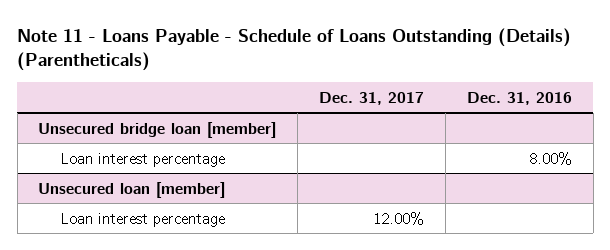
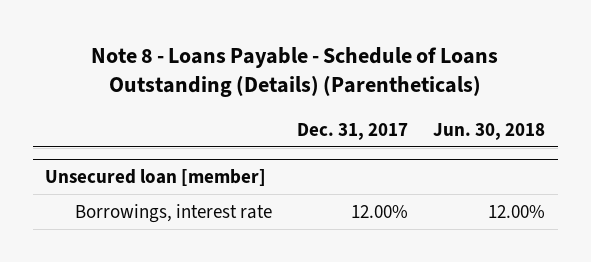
- Note 11 - Loans Payable - Schedule of Loans Outstanding (Details) (Parentheticals)
+ Note 8 - Loans Payable - Schedule of Loans Outstanding (Details) (Parentheticals)
- | Dec. 31, 2017 | Dec. 31, 2016
+ | Dec. 31, 2017 | Jun. 30, 2018
- Unsecured bridge loan [member]
- Loan interest percentage | | 8.00%
@ Unsecured loan [member]
- Loan interest percentage | 12.00% |
+ Borrowings, interest rate | 12.00% | 12.00%

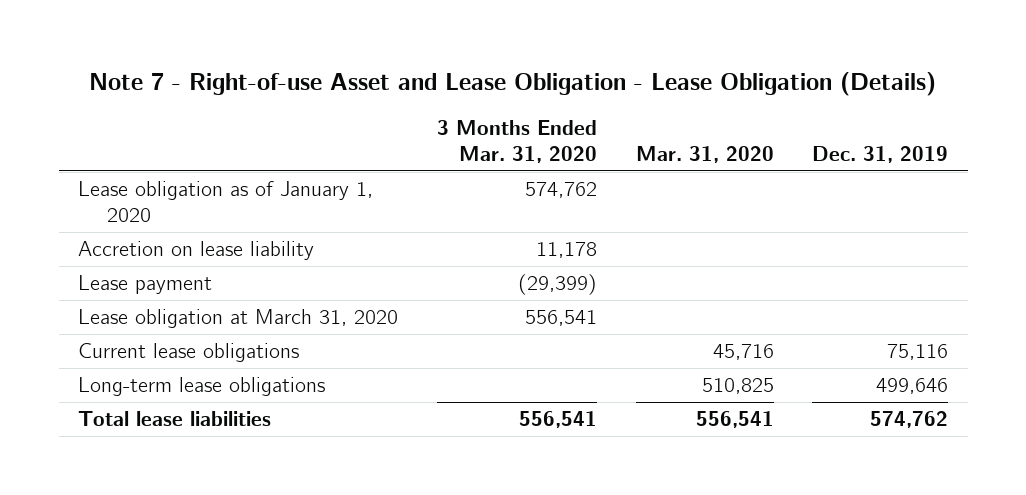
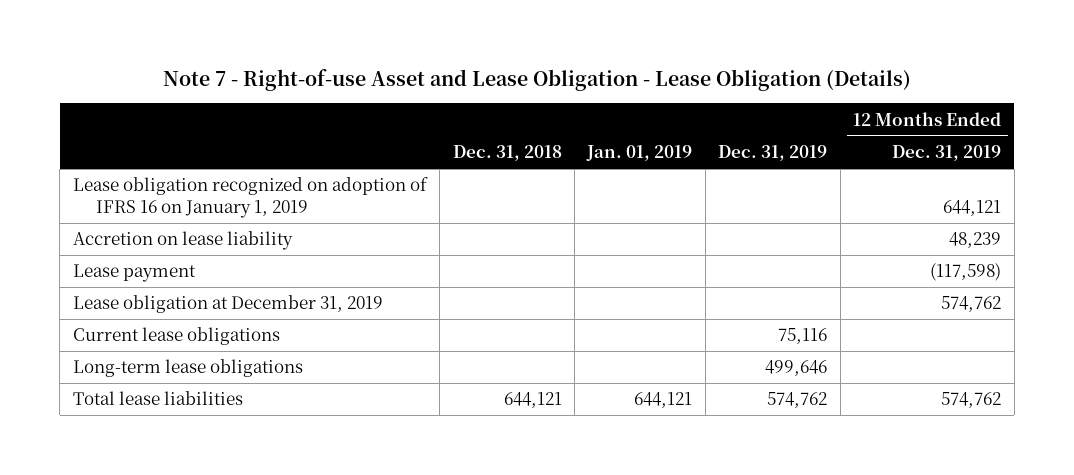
- | 3 Months Ended Mar. 31, 2020 | Mar. 31, 2020 | Dec. 31, 2019
+ | Dec. 31, 2018 | Jan. 01, 2019 | Dec. 31, 2019 | 12 Months Ended Dec. 31, 2019
- Lease obligation as of January 1, 2020 | 574,762 | |
+ Lease obligation recognized on adoption of IFRS 16 on January 1, 2019 | | | | 644,121
- Lease obligation at March 31, 2020 | 556,541 | |
+ Lease obligation at December 31, 2019 | | | | 574,762

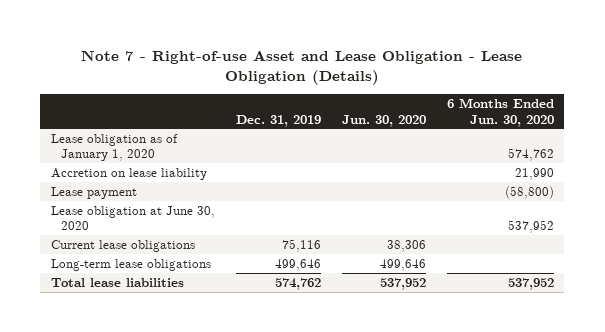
- | Dec. 31, 2018 | Jan. 01, 2019 | Dec. 31, 2019 | 12 Months Ended Dec. 31, 2019
+ | Dec. 31, 2019 | Jun. 30, 2020 | 6 Months Ended Jun. 30, 2020
- Lease obligation recognized on adoption of IFRS 16 on January 1, 2019 | | | | 644,121
+ Lease obligation as of January 1, 2020 | | | 574,762
- Lease obligation at December 31, 2019 | | | | 574,762
+ Lease obligation at June 30, 2020 | | | 537,952

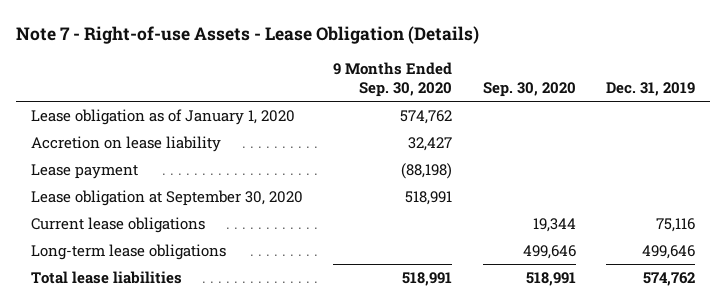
- Note 7 - Right-of-use Asset and Lease Obligation - Lease Obligation (Details)
+ Note 7 - Right-of-use Assets - Lease Obligation (Details)
- | Dec. 31, 2019 | Jun. 30, 2020 | 6 Months Ended Jun. 30, 2020
+ | 9 Months Ended Sep. 30, 2020 | Sep. 30, 2020 | Dec. 31, 2019
- Lease obligation at June 30, 2020 | | | 537,952
+ Lease obligation at September 30, 2020 | 518,991 | |

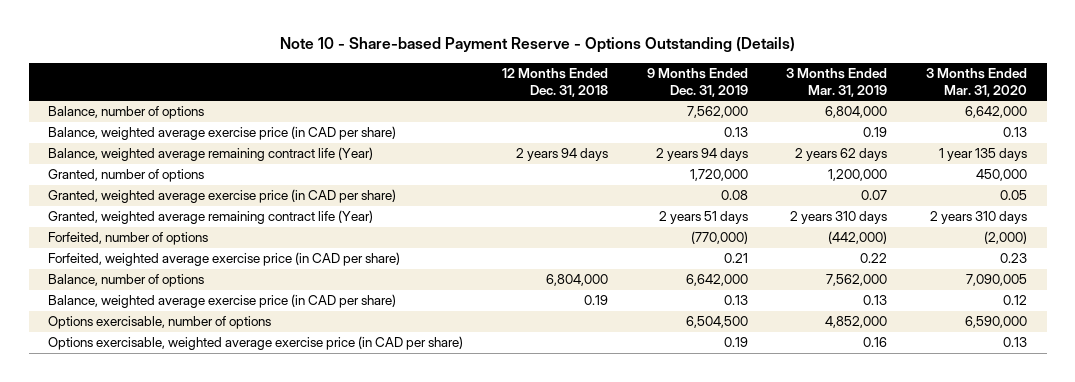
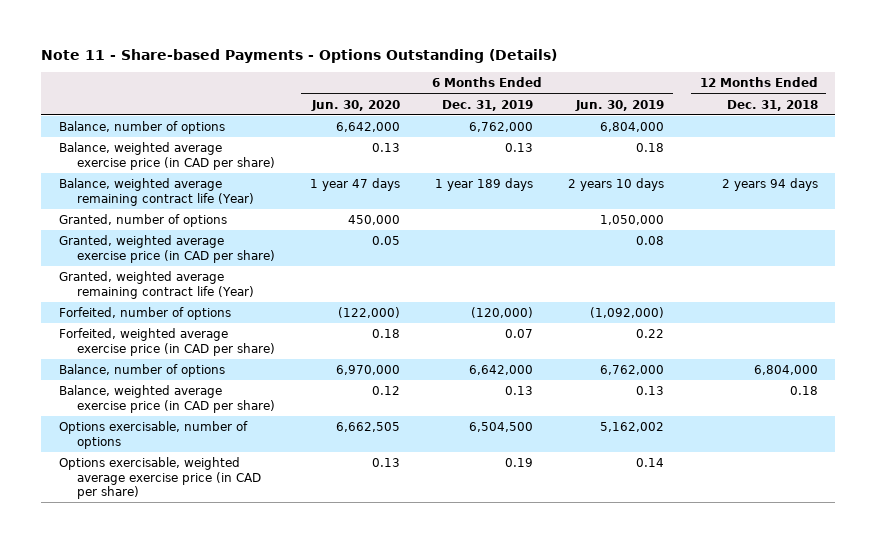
- Note 10 - Share-based Payment Reserve - Options Outstanding (Details)
+ Note 11 - Share-based Payments - Options Outstanding (Details)
- | 12 Months Ended Dec. 31, 2018 | 9 Months Ended Dec. 31, 2019 | 3 Months Ended Mar. 31, 2019 | 3 Months Ended Mar. 31, 2020
+ | 6 Months Ended Jun. 30, 2020 | 6 Months Ended Dec. 31, 2019 | 6 Months Ended Jun. 30, 2019 | 12 Months Ended Dec. 31, 2018
- Balance, weighted average exercise price (in CAD per share) | 0.19 | 0.13 | 0.13 | 0.12
+ Balance, weighted average exercise price (in CAD per share) | 0.12 | 0.13 | 0.13 | 0.18

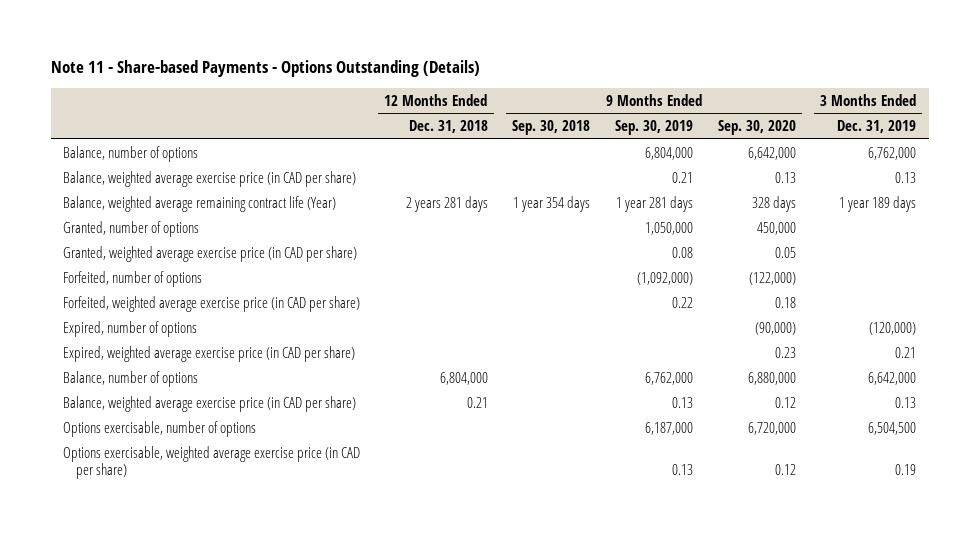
- | 6 Months Ended Jun. 30, 2020 | 6 Months Ended Dec. 31, 2019 | 6 Months Ended Jun. 30, 2019 | 12 Months Ended Dec. 31, 2018
+ | 12 Months Ended Dec. 31, 2018 | 9 Months Ended Sep. 30, 2018 | 9 Months Ended Sep. 30, 2019 | 9 Months Ended Sep. 30, 2020 | 3 Months Ended Dec. 31, 2019
- Balance, weighted average remaining contract life (Year) | 1 year 47 days | 1 year 189 days | 2 years 10 days | 2 years 94 days
+ Balance, weighted average remaining contract life (Year) | 2 years 281 days | 1 year 354 days | 1 year 281 days | 328 days | 1 year 189 days
- Granted, weighted average remaining contract life (Year)
+ Expired, number of options | | | | (90,000) | (120,000)
+ Expired, weighted average exercise price (in CAD per share) | | | | 0.23 | 0.21
- Balance, weighted average exercise price (in CAD per share) | 0.12 | 0.13 | 0.13 | 0.18
+ Balance, weighted average exercise price (in CAD per share) | 0.21 | | 0.13 | 0.12 | 0.13

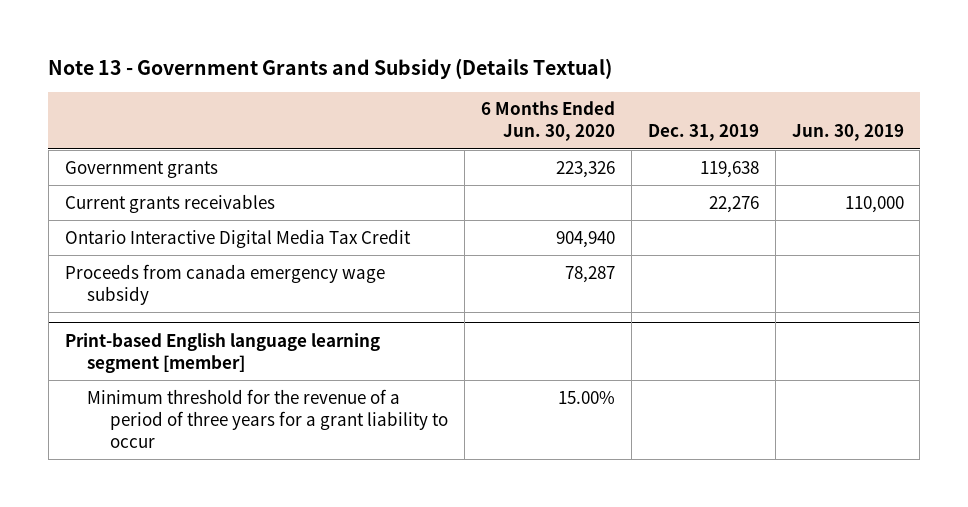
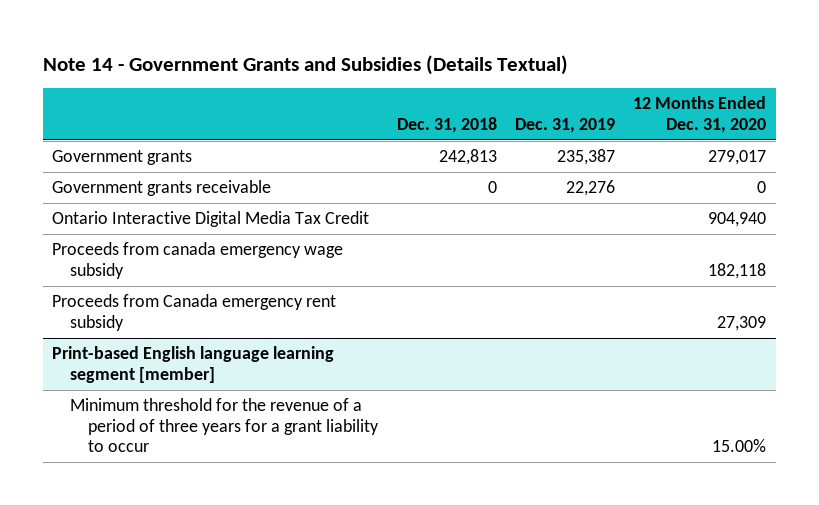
- Note 13 - Government Grants and Subsidy (Details Textual)
+ Note 14 - Government Grants and Subsidies (Details Textual)
- | 6 Months Ended Jun. 30, 2020 | Dec. 31, 2019 | Jun. 30, 2019
+ | Dec. 31, 2018 | Dec. 31, 2019 | 12 Months Ended Dec. 31, 2020
- Government grants | 223,326 | 119,638 |
- Current grants receivables | | 22,276 | 110,000
+ Government grants | 242,813 | 235,387 | 279,017
+ Government grants receivable | 0 | 22,276 | 0
+ Proceeds from Canada emergency rent subsidy | | | 27,309

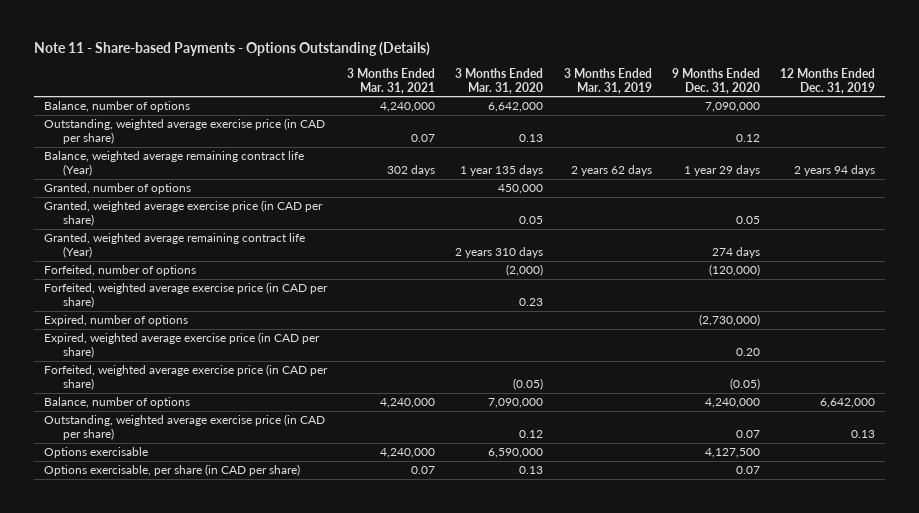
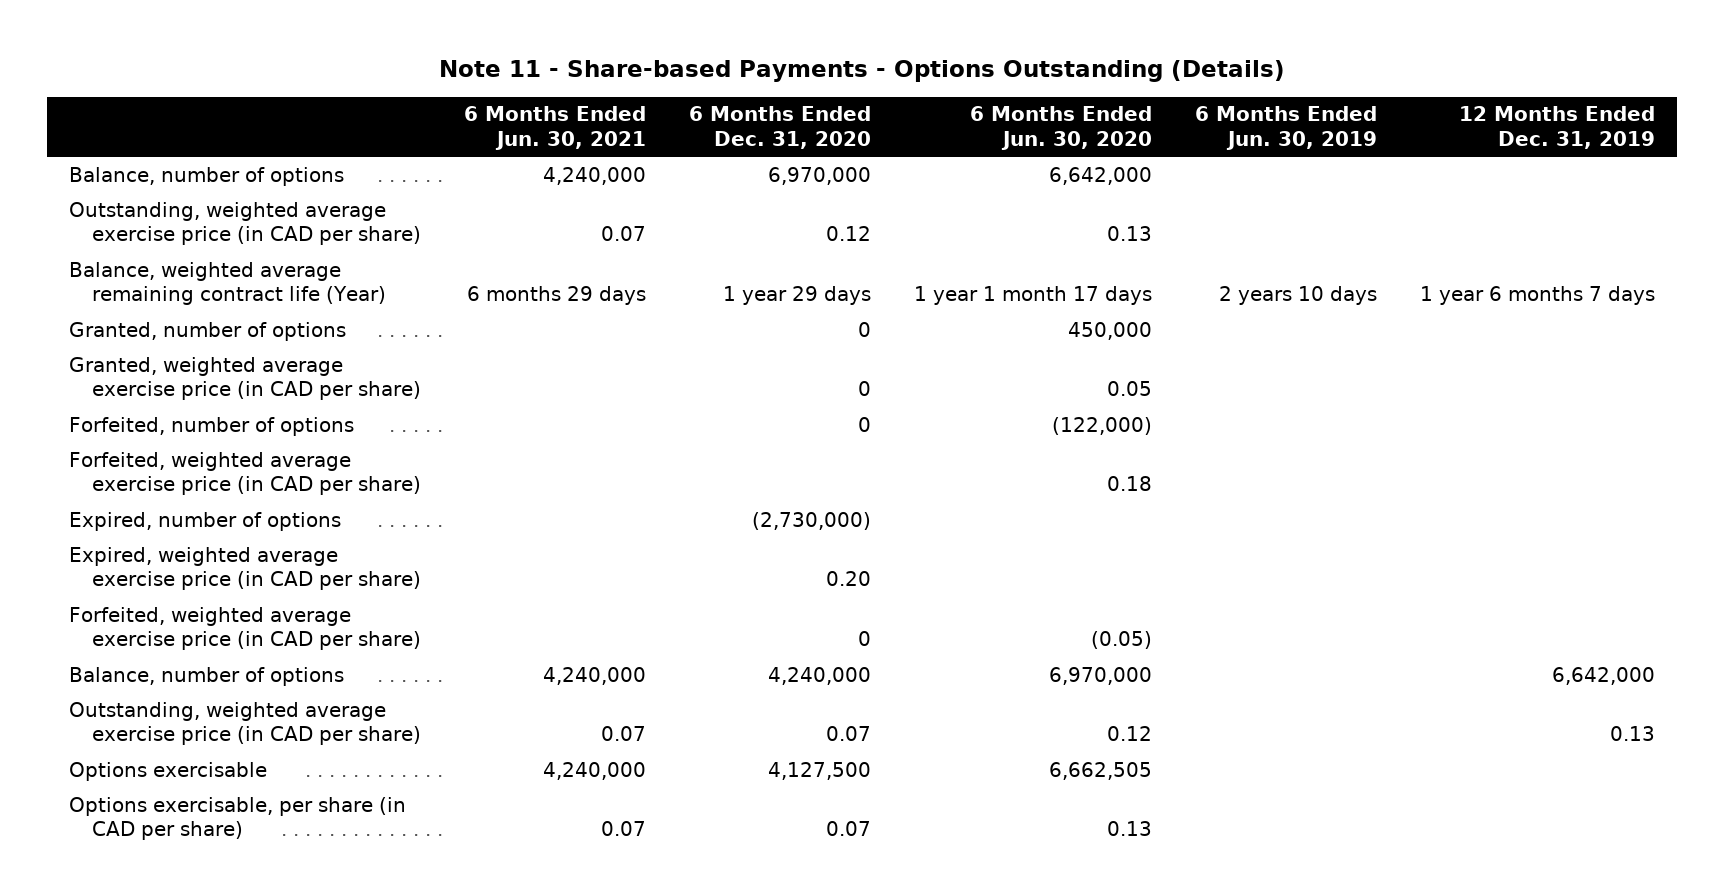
- | 3 Months Ended Mar. 31, 2021 | 3 Months Ended Mar. 31, 2020 | 3 Months Ended Mar. 31, 2019 | 9 Months Ended Dec. 31, 2020 | 12 Months Ended Dec. 31, 2019
+ | 6 Months Ended Jun. 30, 2021 | 6 Months Ended Dec. 31, 2020 | 6 Months Ended Jun. 30, 2020 | 6 Months Ended Jun. 30, 2019 | 12 Months Ended Dec. 31, 2019
- Balance, weighted average remaining contract life (Year) | 302 days | 1 year 135 days | 2 years 62 days | 1 year 29 days | 2 years 94 days
+ Balance, weighted average remaining contract life (Year) | 6 months 29 days | 1 year 29 days | 1 year 1 month 17 days | 2 years 10 days | 1 year 6 months 7 days
- Granted, weighted average remaining contract life (Year) | | 2 years 310 days | | 274 days |

